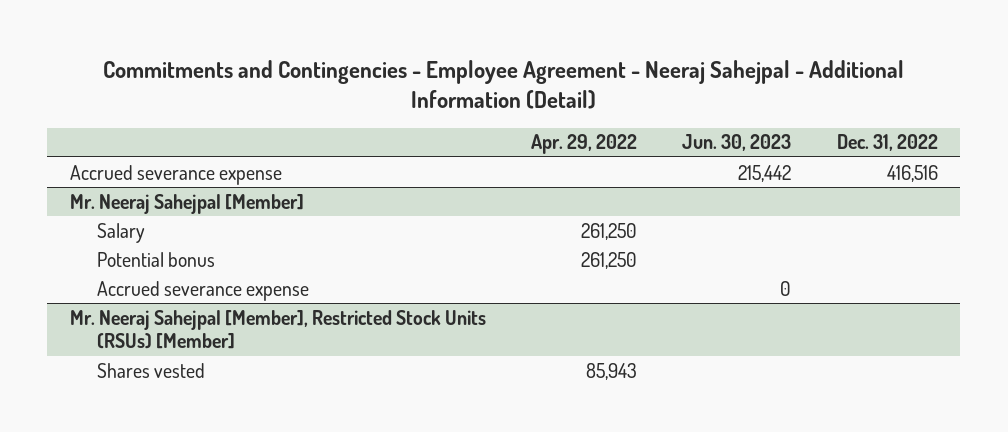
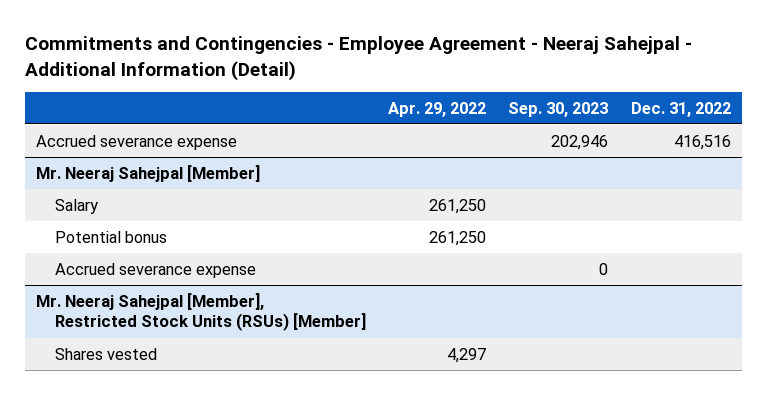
- | Apr. 29, 2022 | Jun. 30, 2023 | Dec. 31, 2022
+ | Apr. 29, 2022 | Sep. 30, 2023 | Dec. 31, 2022
@ Mr. Neeraj Sahejpal [Member], Restricted Stock Units (RSUs) [Member]
- Shares vested | 85,943 | |
+ Shares vested | 4,297 | |

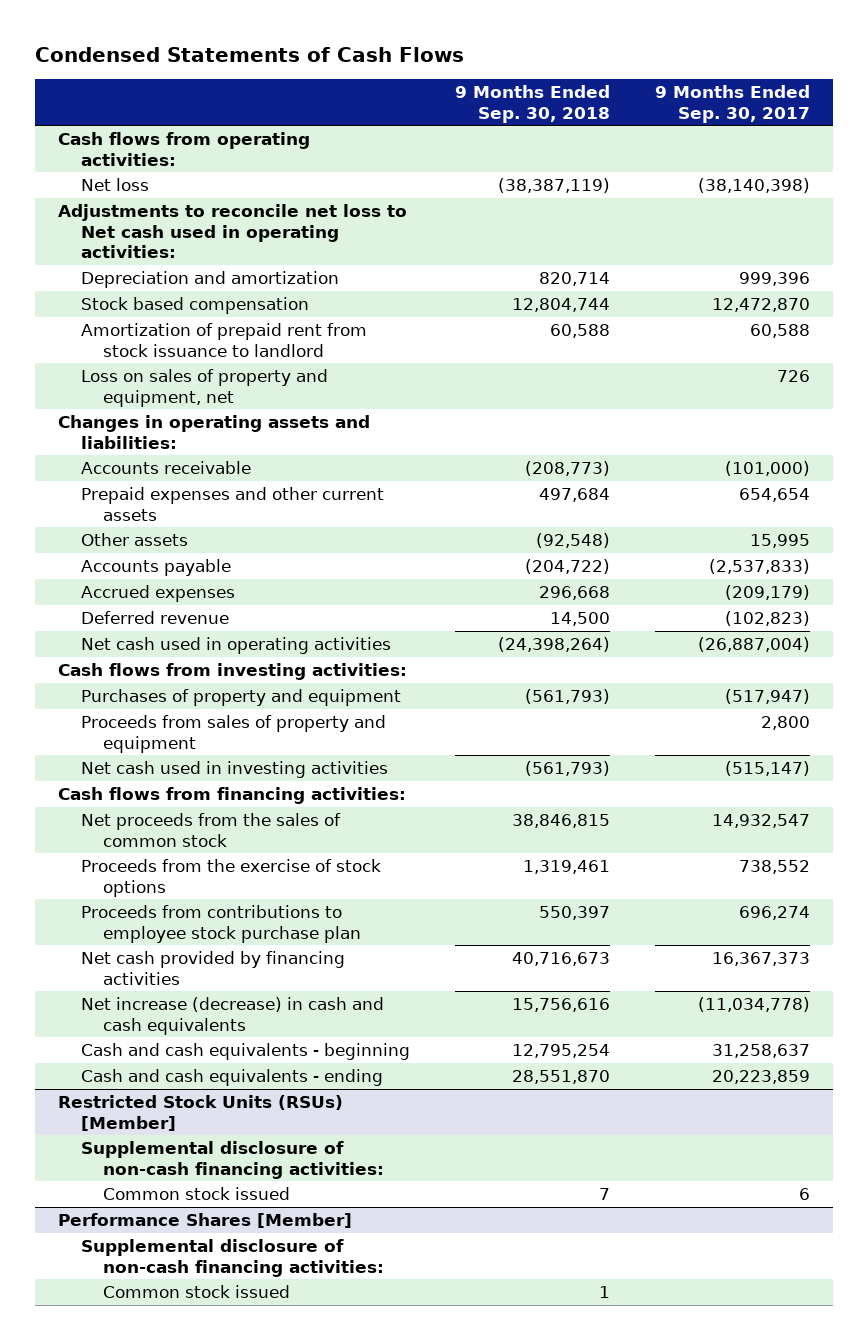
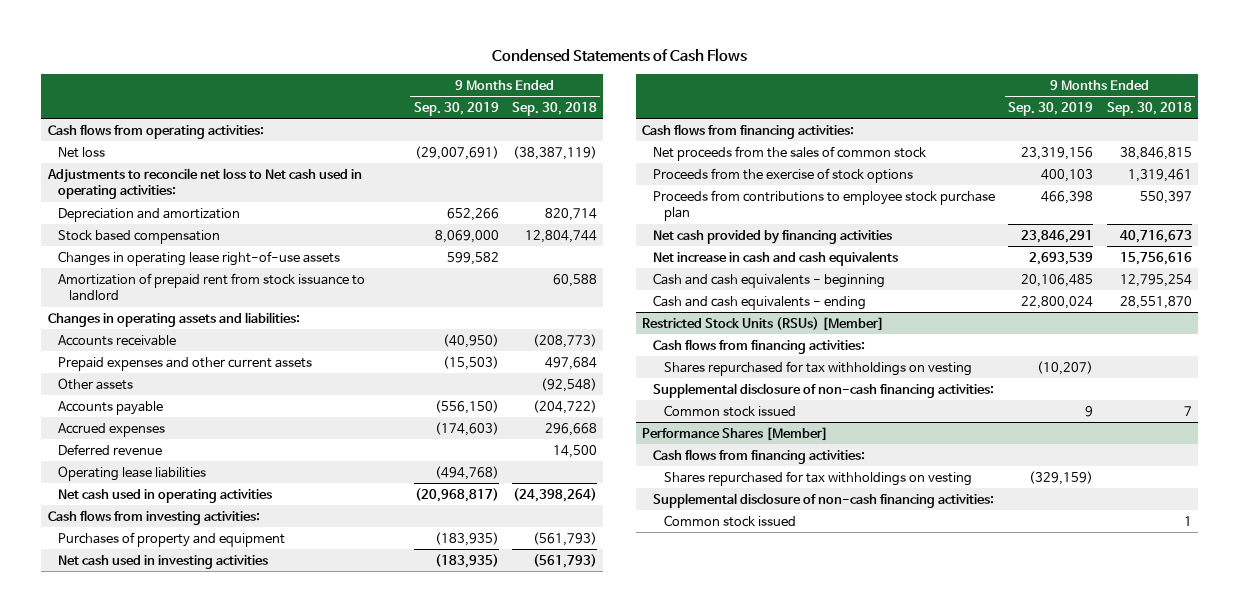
- | 9 Months Ended Sep. 30, 2018 | 9 Months Ended Sep. 30, 2017
+ | 9 Months Ended Sep. 30, 2019 | 9 Months Ended Sep. 30, 2018
+ Changes in operating lease right-of-use assets | 599,582 |
- Loss on sales of property and equipment, net | | 726
+ Operating lease liabilities | (494,768) |
- Proceeds from sales of property and equipment | | 2,800
- Net increase (decrease) in cash and cash equivalents | 15,756,616 | (11,034,778)
+ Net increase in cash and cash equivalents | 2,693,539 | 15,756,616
@ Restricted Stock Units (RSUs) [Member]
+ Cash flows from financing activities:
+ Shares repurchased for tax withholdings on vesting | (10,207) |
@ Performance Shares [Member]
+ Cash flows from financing activities:
+ Shares repurchased for tax withholdings on vesting | (329,159) |

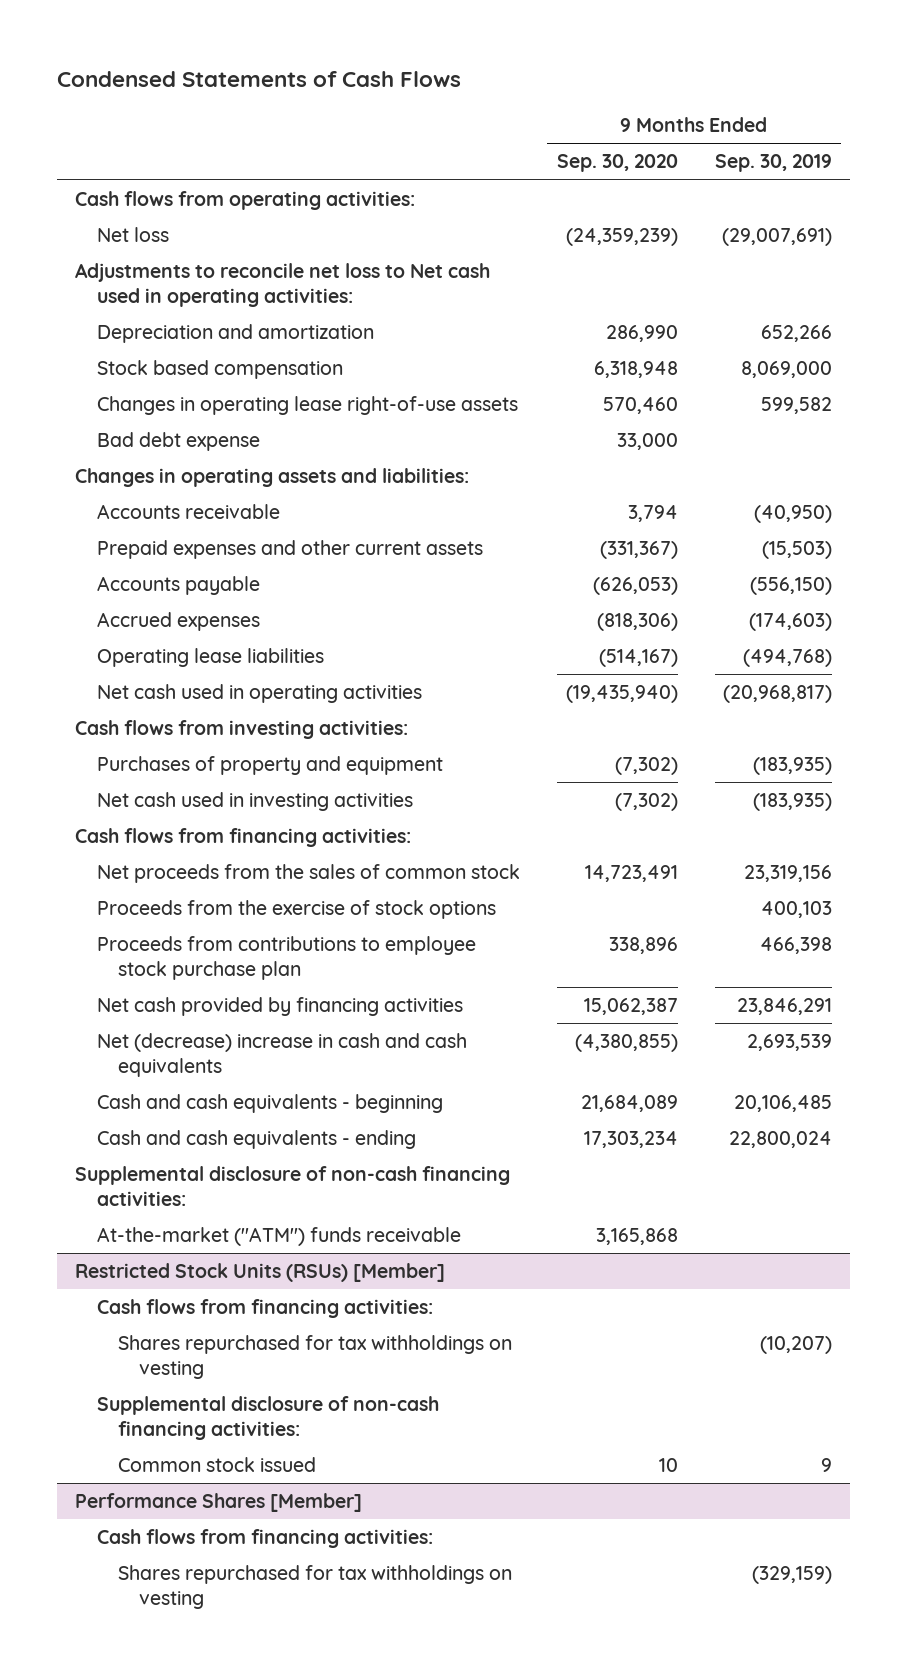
- | 9 Months Ended Sep. 30, 2019 | 9 Months Ended Sep. 30, 2018
+ | 9 Months Ended Sep. 30, 2020 | 9 Months Ended Sep. 30, 2019
- Amortization of prepaid rent from stock issuance to landlord | | 60,588
+ Bad debt expense | 33,000 |
- Other assets | | (92,548)
- Deferred revenue | | 14,500
- Net increase in cash and cash equivalents | 2,693,539 | 15,756,616
+ Net (decrease) increase in cash and cash equivalents | (4,380,855) | 2,693,539
+ Supplemental disclosure of non-cash financing activities:
+ At-the-market ("ATM") funds receivable | 3,165,868 |
@ Performance Shares [Member]
- Supplemental disclosure of non-cash financing activities:
- Common stock issued | | 1

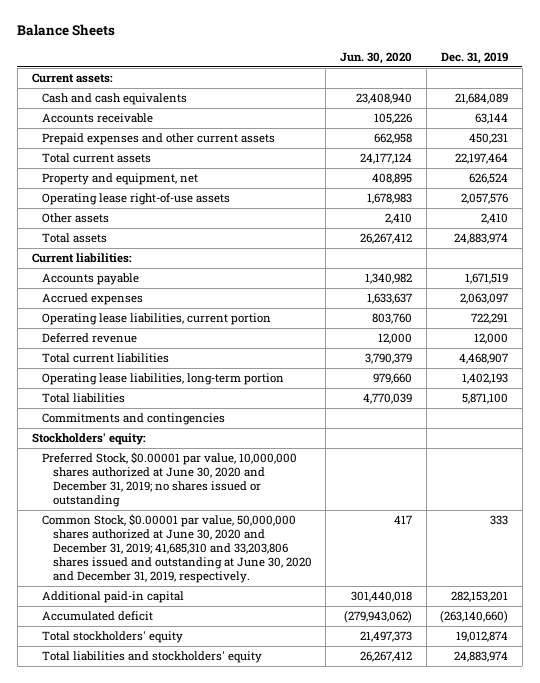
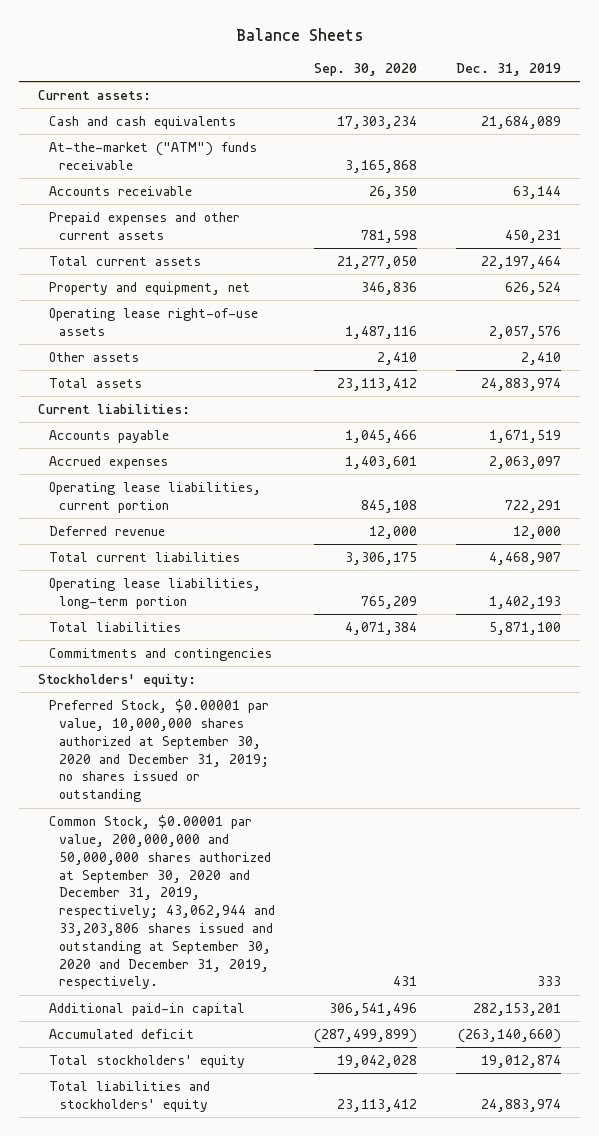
- | Jun. 30, 2020 | Dec. 31, 2019
+ | Sep. 30, 2020 | Dec. 31, 2019
+ At-the-market ("ATM") funds receivable | 3,165,868 |
- Preferred Stock, $0.00001 par value, 10,000,000 shares authorized at June 30, 2020 and December 31, 2019; no shares issued or outstanding
- Common Stock, $0.00001 par value, 50,000,000 shares authorized at June 30, 2020 and December 31, 2019; 41,685,310 and 33,203,806 shares issued and outstanding at June 30, 2020 and December 31, 2019, respectively. | 417 | 333
+ Preferred Stock, $0.00001 par value, 10,000,000 shares authorized at September 30, 2020 and December 31, 2019; no shares issued or outstanding
+ Common Stock, $0.00001 par value, 200,000,000 and 50,000,000 shares authorized at September 30, 2020 and December 31, 2019, respectively; 43,062,944 and 33,203,806 shares issued and outstanding at September 30, 2020 and December 31, 2019, respectively. | 431 | 333

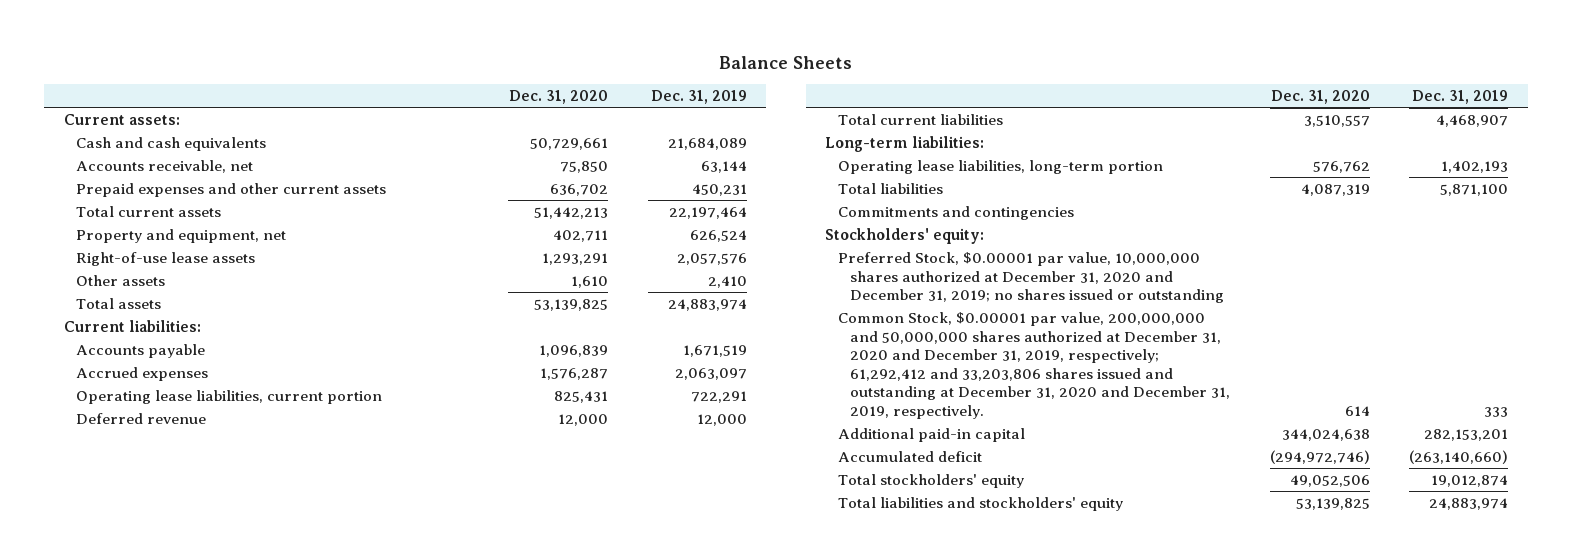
- | Sep. 30, 2020 | Dec. 31, 2019
+ | Dec. 31, 2020 | Dec. 31, 2019
- At-the-market ("ATM") funds receivable | 3,165,868 |
- Accounts receivable | 26,350 | 63,144
+ Accounts receivable, net | 75,850 | 63,144
- Operating lease right-of-use assets | 1,487,116 | 2,057,576
+ Right-of-use lease assets | 1,293,291 | 2,057,576
+ Long-term liabilities:
- Preferred Stock, $0.00001 par value, 10,000,000 shares authorized at September 30, 2020 and December 31, 2019; no shares issued or outstanding
- Common Stock, $0.00001 par value, 200,000,000 and 50,000,000 shares authorized at September 30, 2020 and December 31, 2019, respectively; 43,062,944 and 33,203,806 shares issued and outstanding at September 30, 2020 and December 31, 2019, respectively. | 431 | 333
+ Preferred Stock, $0.00001 par value, 10,000,000 shares authorized at December 31, 2020 and December 31, 2019; no shares issued or outstanding
+ Common Stock, $0.00001 par value, 200,000,000 and 50,000,000 shares authorized at December 31, 2020 and December 31, 2019, respectively; 61,292,412 and 33,203,806 shares issued and outstanding at December 31, 2020 and December 31, 2019, respectively. | 614 | 333

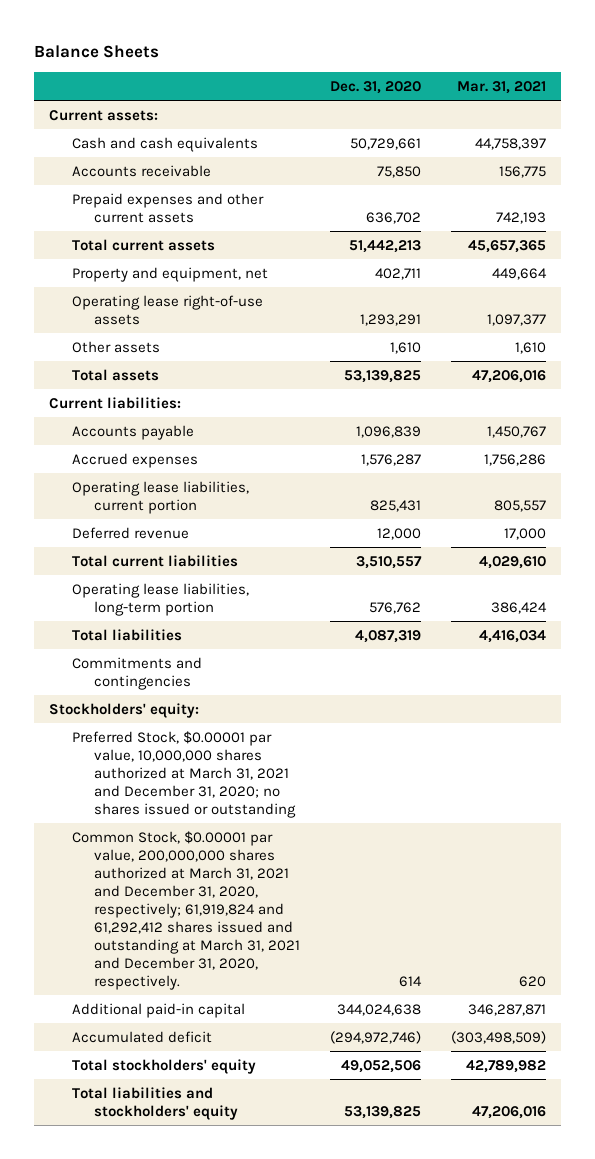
- | Dec. 31, 2020 | Dec. 31, 2019
+ | Dec. 31, 2020 | Mar. 31, 2021
- Accounts receivable, net | 75,850 | 63,144
+ Accounts receivable | 75,850 | 156,775
- Right-of-use lease assets | 1,293,291 | 2,057,576
+ Operating lease right-of-use assets | 1,293,291 | 1,097,377
- Long-term liabilities:
- Preferred Stock, $0.00001 par value, 10,000,000 shares authorized at December 31, 2020 and December 31, 2019; no shares issued or outstanding
- Common Stock, $0.00001 par value, 200,000,000 and 50,000,000 shares authorized at December 31, 2020 and December 31, 2019, respectively; 61,292,412 and 33,203,806 shares issued and outstanding at December 31, 2020 and December 31, 2019, respectively. | 614 | 333
+ Preferred Stock, $0.00001 par value, 10,000,000 shares authorized at March 31, 2021 and December 31, 2020; no shares issued or outstanding
+ Common Stock, $0.00001 par value, 200,000,000 shares authorized at March 31, 2021 and December 31, 2020, respectively; 61,919,824 and 61,292,412 shares issued and outstanding at March 31, 2021 and December 31, 2020, respectively. | 614 | 620

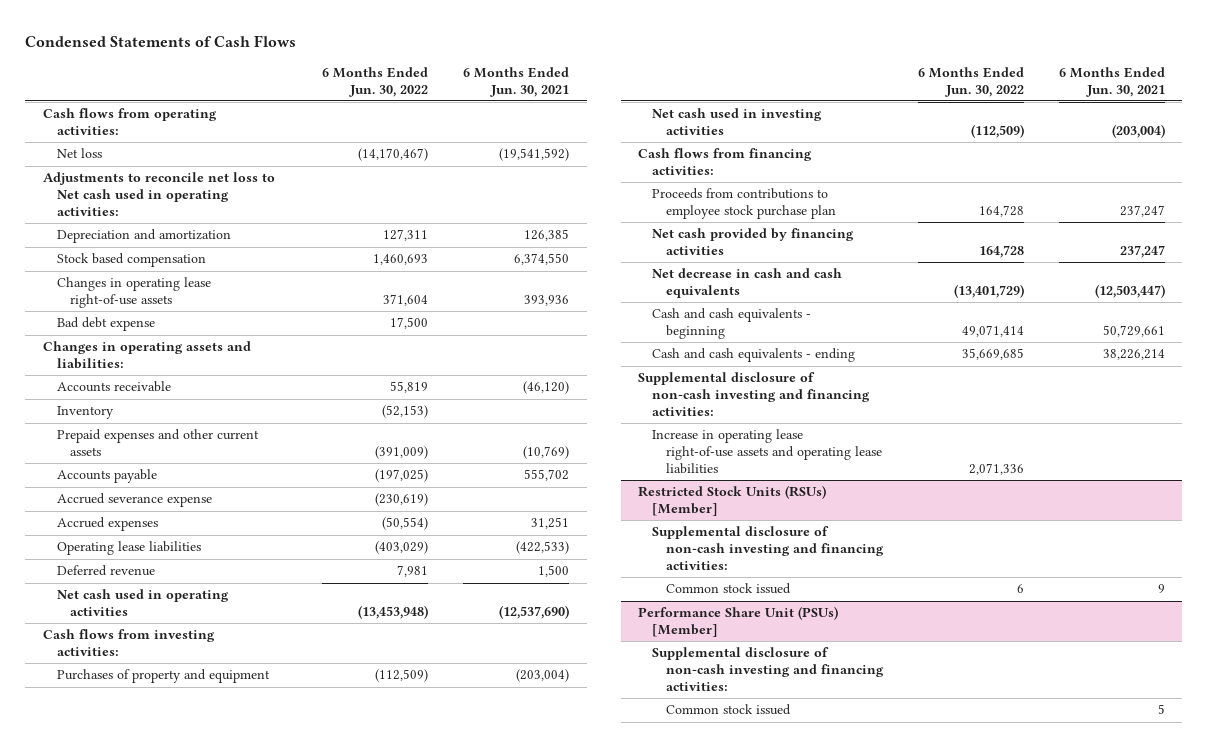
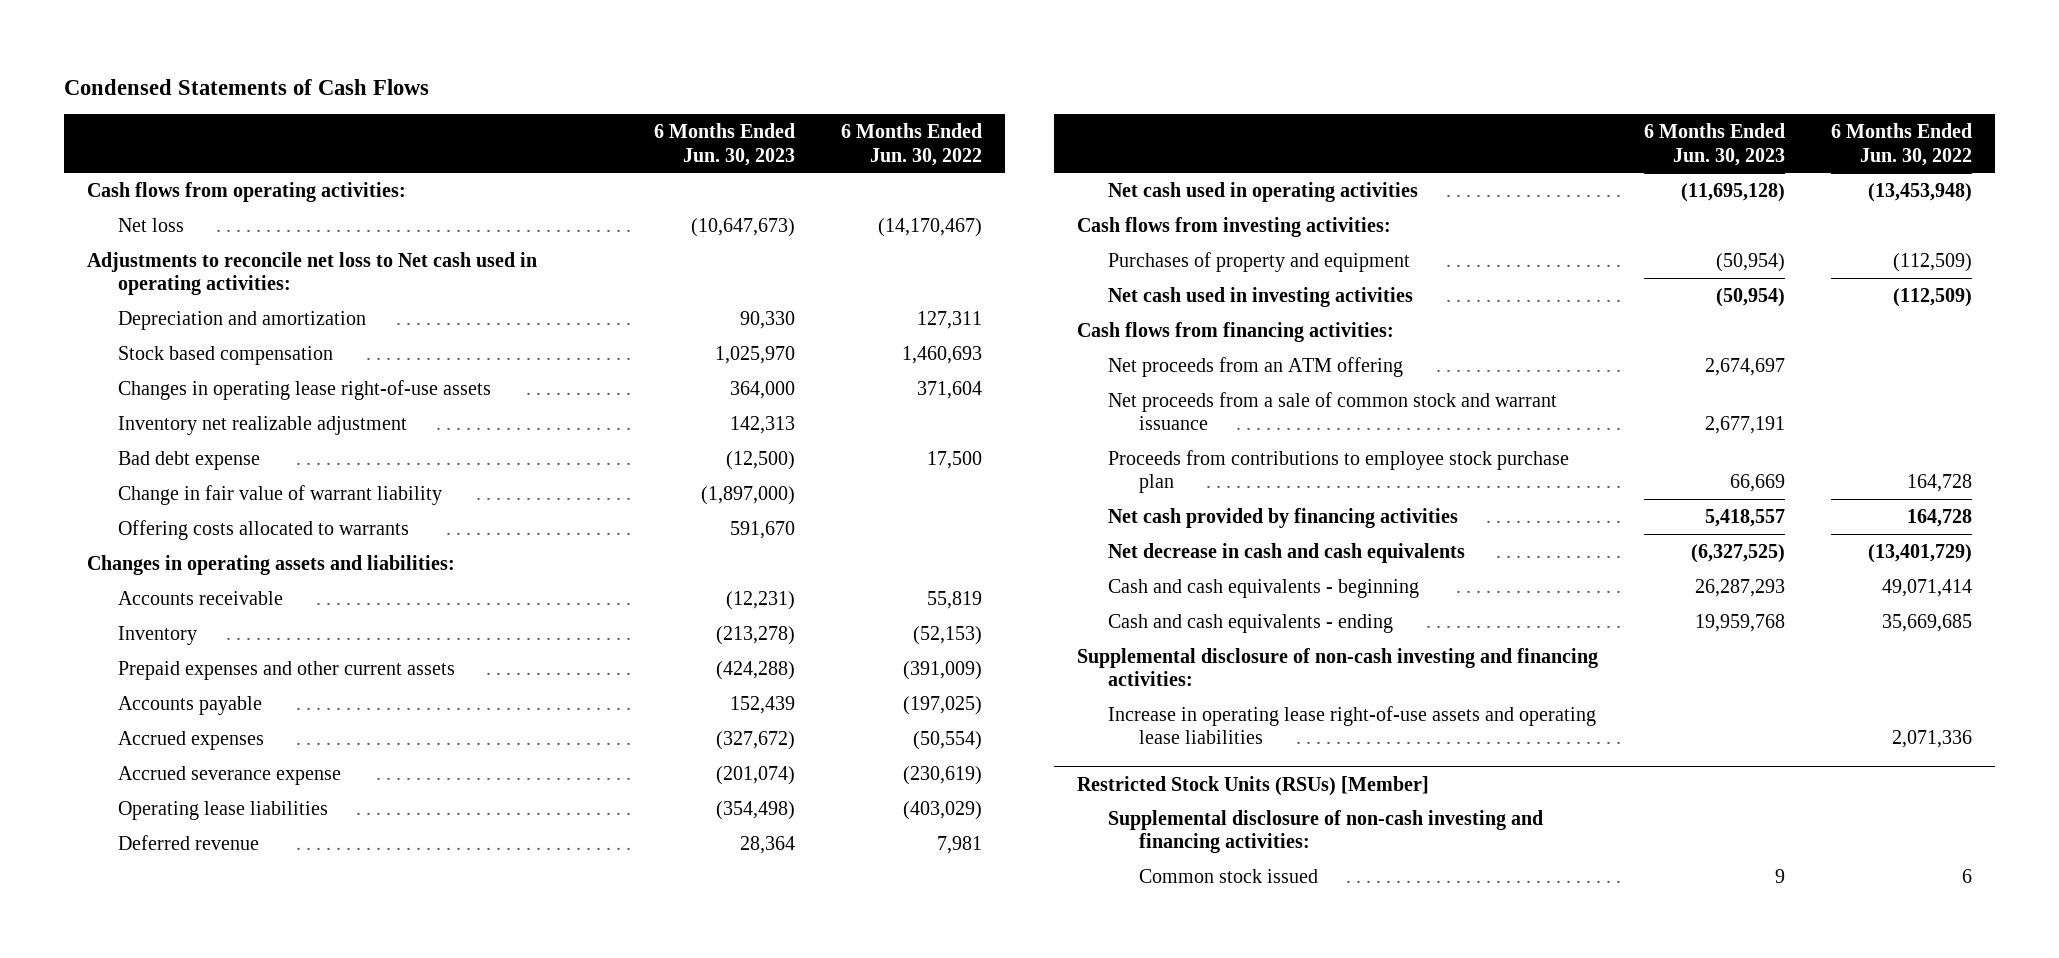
- | 6 Months Ended Jun. 30, 2022 | 6 Months Ended Jun. 30, 2021
+ | 6 Months Ended Jun. 30, 2023 | 6 Months Ended Jun. 30, 2022
+ Inventory net realizable adjustment | 142,313 |
+ Change in fair value of warrant liability | (1,897,000) |
+ Offering costs allocated to warrants | 591,670 |
moved down: Accrued severance expense | (201,074) | (230,619)
+ Net proceeds from an ATM offering | 2,674,697 |
+ Net proceeds from a sale of common stock and warrant issuance | 2,677,191 |
- Performance Share Unit (PSUs) [Member]
- Supplemental disclosure of non-cash investing and financing activities:
- Common stock issued | | 5

